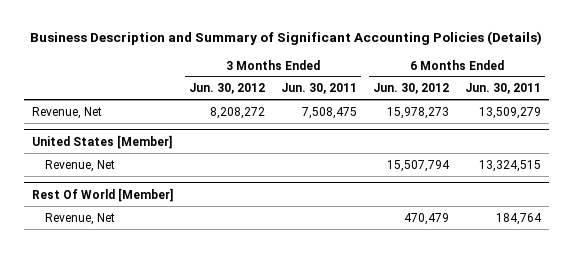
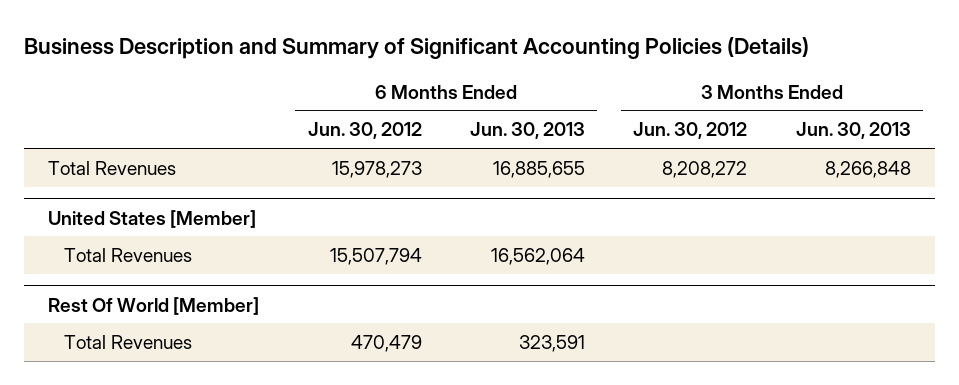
- | 3 Months Ended Jun. 30, 2012 | 3 Months Ended Jun. 30, 2011 | 6 Months Ended Jun. 30, 2012 | 6 Months Ended Jun. 30, 2011
+ | 6 Months Ended Jun. 30, 2012 | 6 Months Ended Jun. 30, 2013 | 3 Months Ended Jun. 30, 2012 | 3 Months Ended Jun. 30, 2013
- Revenue, Net | 8,208,272 | 7,508,475 | 15,978,273 | 13,509,279
+ Total Revenues | 15,978,273 | 16,885,655 | 8,208,272 | 8,266,848
@ United States [Member]
- Revenue, Net | | | 15,507,794 | 13,324,515
+ Total Revenues | 15,507,794 | 16,562,064 | |
@ Rest Of World [Member]
- Revenue, Net | | | 470,479 | 184,764
+ Total Revenues | 470,479 | 323,591 | |

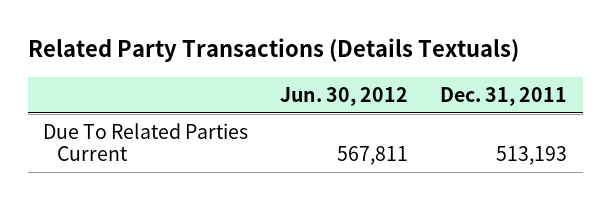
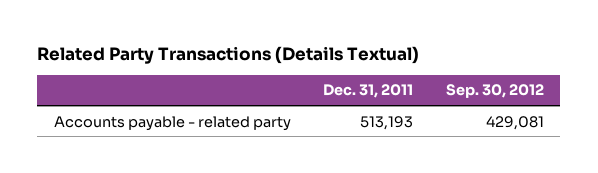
- Related Party Transactions (Details Textuals)
+ Related Party Transactions (Details Textual)
- | Jun. 30, 2012 | Dec. 31, 2011
+ | Dec. 31, 2011 | Sep. 30, 2012
- Due To Related Parties Current | 567,811 | 513,193
+ Accounts payable - related party | 513,193 | 429,081

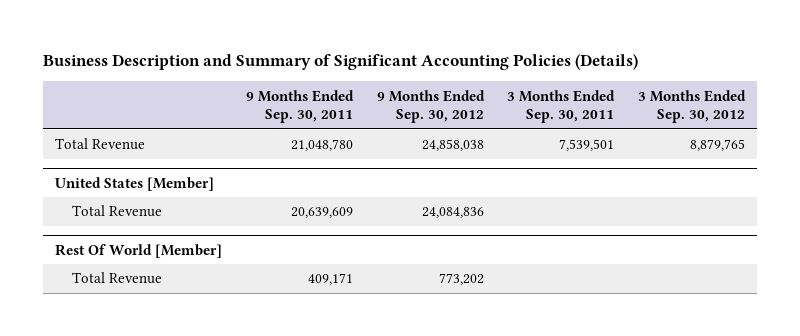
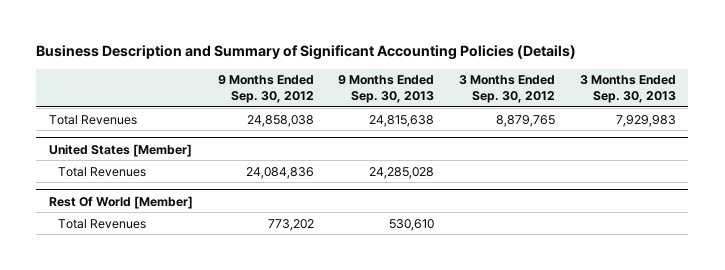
- | 9 Months Ended Sep. 30, 2011 | 9 Months Ended Sep. 30, 2012 | 3 Months Ended Sep. 30, 2011 | 3 Months Ended Sep. 30, 2012
+ | 9 Months Ended Sep. 30, 2012 | 9 Months Ended Sep. 30, 2013 | 3 Months Ended Sep. 30, 2012 | 3 Months Ended Sep. 30, 2013
- Total Revenue | 21,048,780 | 24,858,038 | 7,539,501 | 8,879,765
+ Total Revenues | 24,858,038 | 24,815,638 | 8,879,765 | 7,929,983
@ United States [Member]
- Total Revenue | 20,639,609 | 24,084,836 | |
+ Total Revenues | 24,084,836 | 24,285,028 | |
@ Rest Of World [Member]
- Total Revenue | 409,171 | 773,202 | |
+ Total Revenues | 773,202 | 530,610 | |

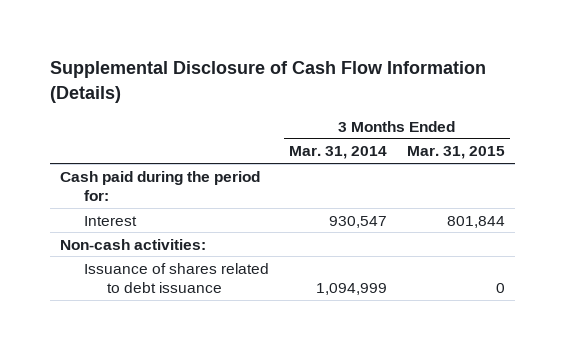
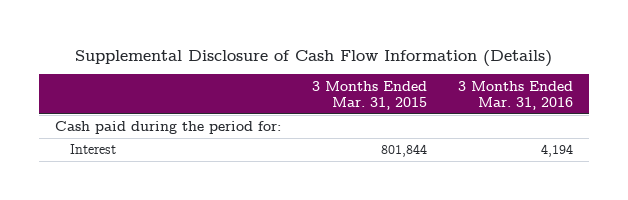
- | 3 Months Ended Mar. 31, 2014 | 3 Months Ended Mar. 31, 2015
+ | 3 Months Ended Mar. 31, 2015 | 3 Months Ended Mar. 31, 2016
- Non-cash activities:
- Issuance of shares related to debt issuance | 1,094,999 | 0

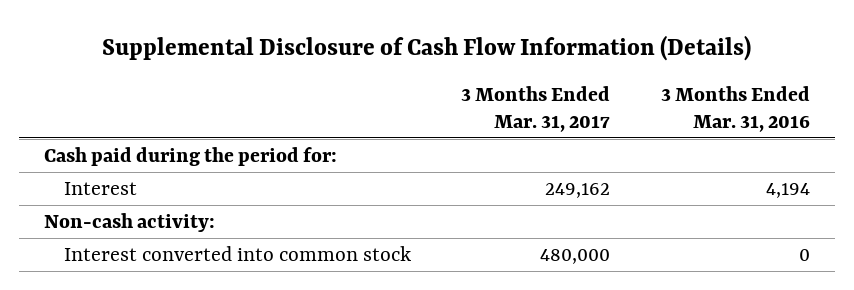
- | 3 Months Ended Mar. 31, 2015 | 3 Months Ended Mar. 31, 2016
+ | 3 Months Ended Mar. 31, 2017 | 3 Months Ended Mar. 31, 2016
+ Non-cash activity:
+ Interest converted into common stock | 480,000 | 0

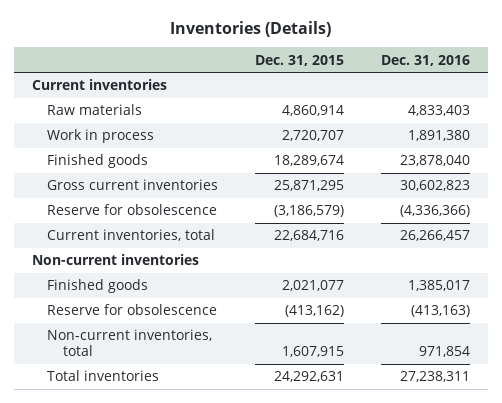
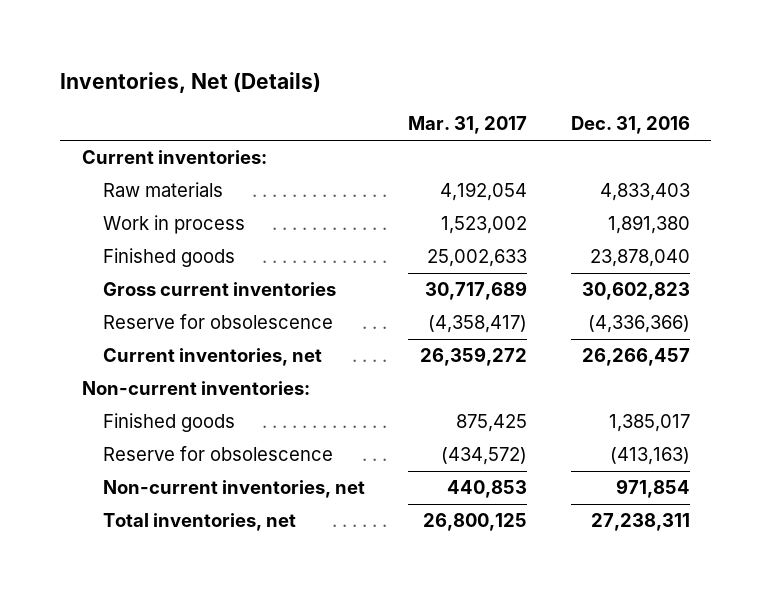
- Inventories (Details)
+ Inventories, Net (Details)
- | Dec. 31, 2015 | Dec. 31, 2016
+ | Mar. 31, 2017 | Dec. 31, 2016
- Current inventories
+ Current inventories:
- Current inventories, total | 22,684,716 | 26,266,457
- Non-current inventories
+ Current inventories, net | 26,359,272 | 26,266,457
+ Non-current inventories:
- Non-current inventories, total | 1,607,915 | 971,854
- Total inventories | 24,292,631 | 27,238,311
+ Non-current inventories, net | 440,853 | 971,854
+ Total inventories, net | 26,800,125 | 27,238,311

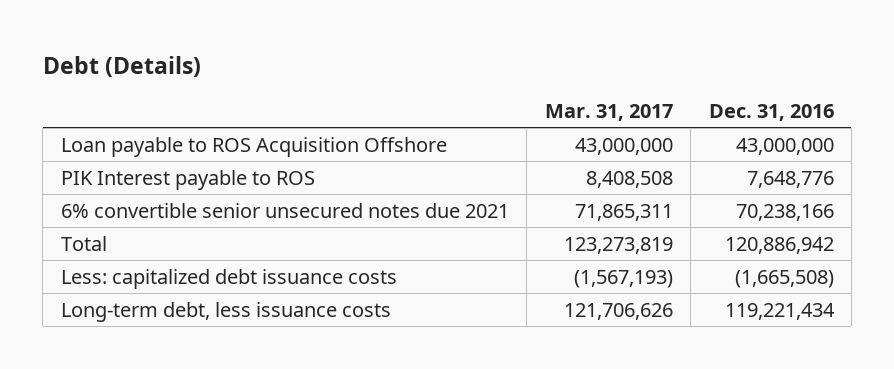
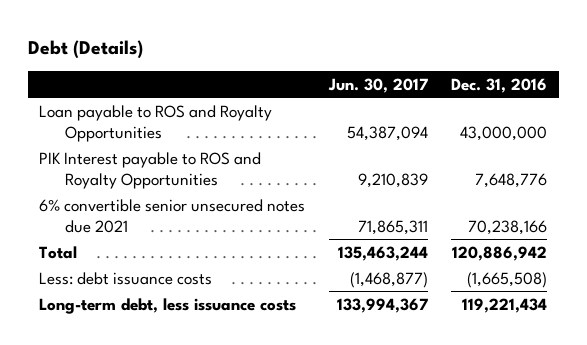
- | Mar. 31, 2017 | Dec. 31, 2016
+ | Jun. 30, 2017 | Dec. 31, 2016
- Loan payable to ROS Acquisition Offshore | 43,000,000 | 43,000,000
- PIK Interest payable to ROS | 8,408,508 | 7,648,776
+ Loan payable to ROS and Royalty Opportunities | 54,387,094 | 43,000,000
+ PIK Interest payable to ROS and Royalty Opportunities | 9,210,839 | 7,648,776
- Less: capitalized debt issuance costs | (1,567,193) | (1,665,508)
+ Less: debt issuance costs | (1,468,877) | (1,665,508)

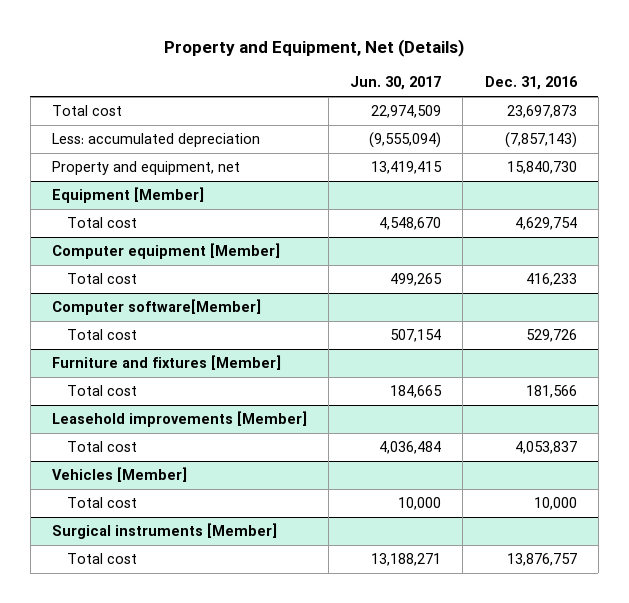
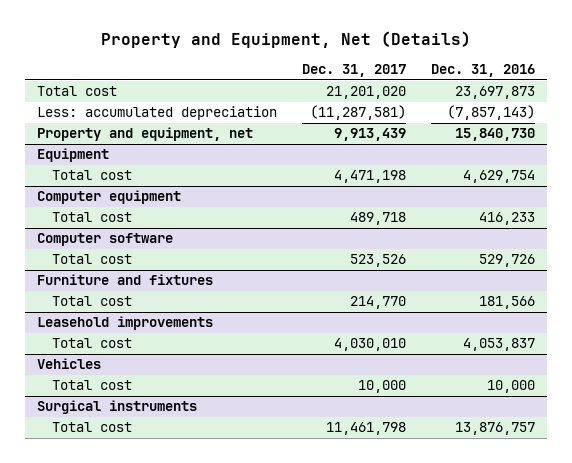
- | Jun. 30, 2017 | Dec. 31, 2016
+ | Dec. 31, 2017 | Dec. 31, 2016
- Equipment [Member]
+ Equipment
- Computer equipment [Member]
+ Computer equipment
- Computer software[Member]
+ Computer software
- Furniture and fixtures [Member]
+ Furniture and fixtures
- Leasehold improvements [Member]
+ Leasehold improvements
- Vehicles [Member]
+ Vehicles
- Surgical instruments [Member]
+ Surgical instruments

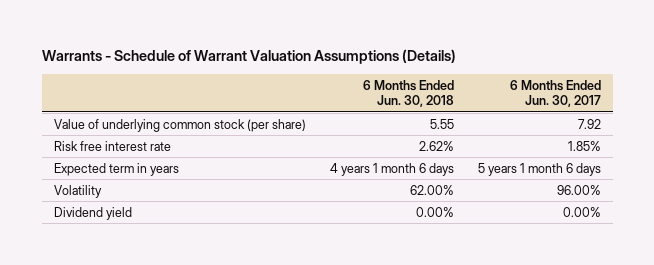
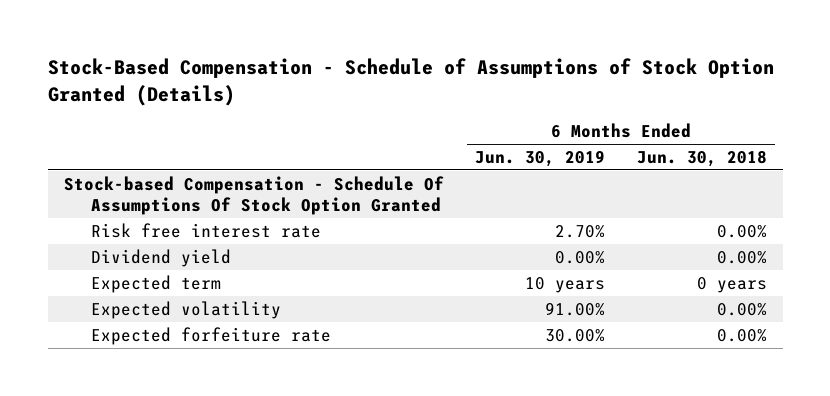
- Warrants - Schedule of Warrant Valuation Assumptions (Details)
+ Stock-Based Compensation - Schedule of Assumptions of Stock Option Granted (Details)
- | 6 Months Ended Jun. 30, 2018 | 6 Months Ended Jun. 30, 2017
+ | 6 Months Ended Jun. 30, 2019 | 6 Months Ended Jun. 30, 2018
- Value of underlying common stock (per share) | 5.55 | 7.92
- Risk free interest rate | 2.62% | 1.85%
- Expected term in years | 4 years 1 month 6 days | 5 years 1 month 6 days
- Volatility | 62.00% | 96.00%
+ Stock-based Compensation - Schedule Of Assumptions Of Stock Option Granted
+ Risk free interest rate | 2.70% | 0.00%
+ Expected term | 10 years | 0 years
+ Expected volatility | 91.00% | 0.00%
+ Expected forfeiture rate | 30.00% | 0.00%

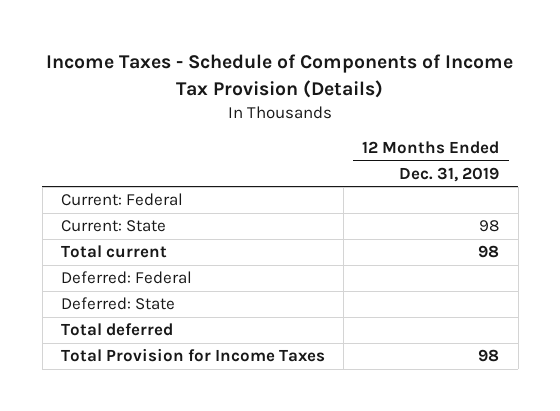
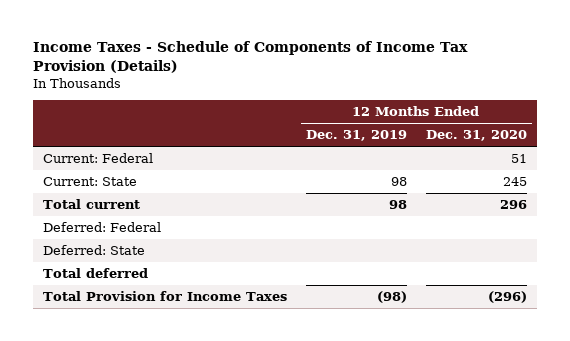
- | 12 Months Ended Dec. 31, 2019
+ | 12 Months Ended Dec. 31, 2019 | 12 Months Ended Dec. 31, 2020
- Total Provision for Income Taxes | 98
+ Total Provision for Income Taxes | (98) | (296)

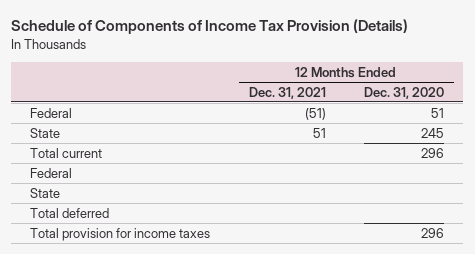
- Income Taxes - Schedule of Components of Income Tax Provision (Details)
+ Schedule of Components of Income Tax Provision (Details)
- | 12 Months Ended Dec. 31, 2019 | 12 Months Ended Dec. 31, 2020
+ | 12 Months Ended Dec. 31, 2021 | 12 Months Ended Dec. 31, 2020
- Current: Federal | | 51
- Current: State | 98 | 245
+ Federal | (51) | 51
+ State | 51 | 245
- Deferred: Federal
- Deferred: State
+ Federal
+ State
- Total Provision for Income Taxes | (98) | (296)
+ Total provision for income taxes | | 296

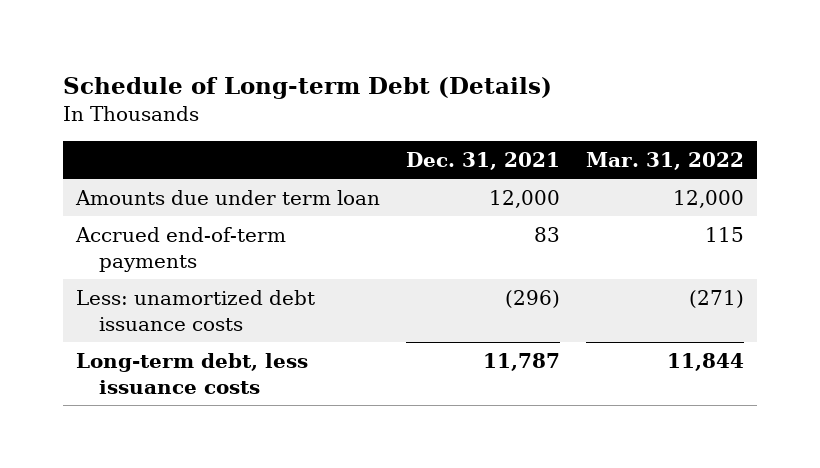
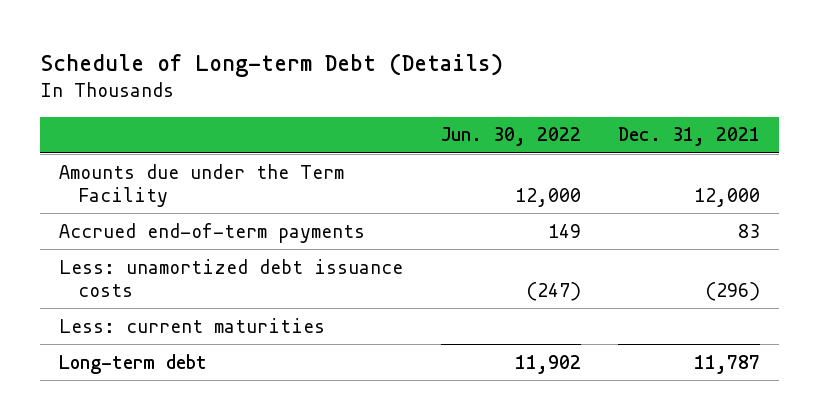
- | Dec. 31, 2021 | Mar. 31, 2022
+ | Jun. 30, 2022 | Dec. 31, 2021
- Amounts due under term loan | 12,000 | 12,000
+ Amounts due under the Term Facility | 12,000 | 12,000
- Long-term debt, less issuance costs | 11,787 | 11,844
+ Less: current maturities
+ Long-term debt | 11,902 | 11,787

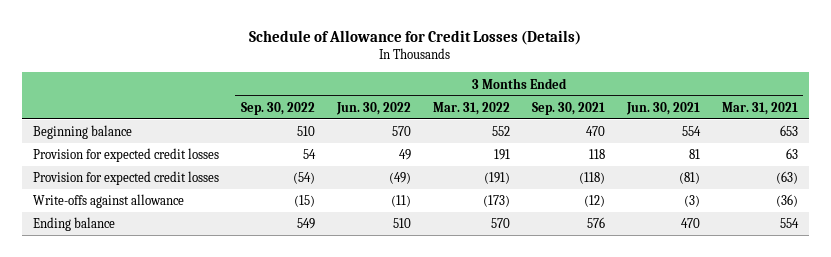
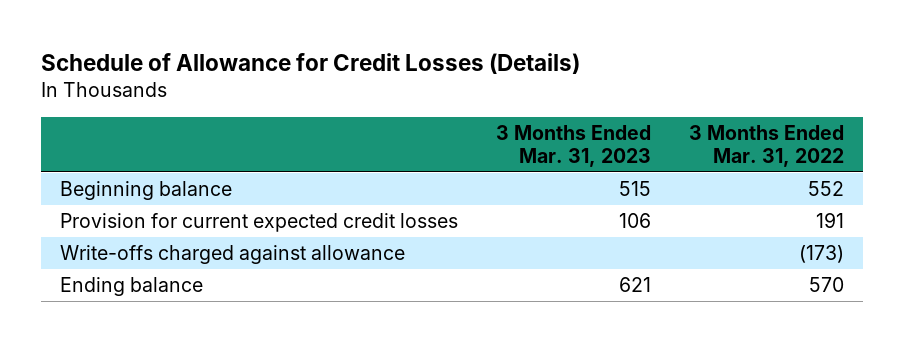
- | 3 Months Ended Sep. 30, 2022 | 3 Months Ended Jun. 30, 2022 | 3 Months Ended Mar. 31, 2022 | 3 Months Ended Sep. 30, 2021 | 3 Months Ended Jun. 30, 2021 | 3 Months Ended Mar. 31, 2021
+ | 3 Months Ended Mar. 31, 2023 | 3 Months Ended Mar. 31, 2022
- Provision for expected credit losses | 54 | 49 | 191 | 118 | 81 | 63
- Provision for expected credit losses | (54) | (49) | (191) | (118) | (81) | (63)
- Write-offs against allowance | (15) | (11) | (173) | (12) | (3) | (36)
+ Provision for current expected credit losses | 106 | 191
+ Write-offs charged against allowance | | (173)

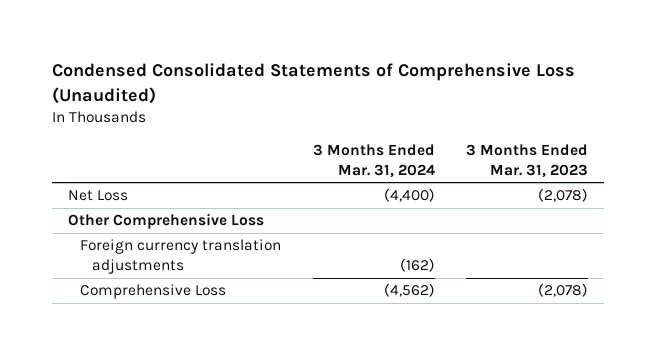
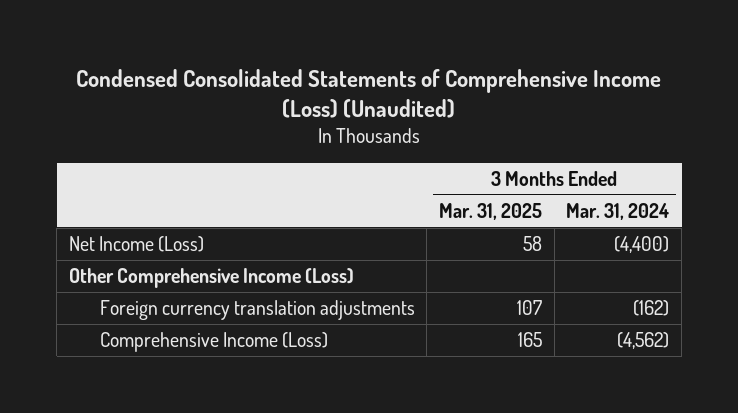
- Condensed Consolidated Statements of Comprehensive Loss (Unaudited)
+ Condensed Consolidated Statements of Comprehensive Income (Loss) (Unaudited)
- | 3 Months Ended Mar. 31, 2024 | 3 Months Ended Mar. 31, 2023
+ | 3 Months Ended Mar. 31, 2025 | 3 Months Ended Mar. 31, 2024
- Net Loss | (4,400) | (2,078)
- Other Comprehensive Loss
+ Net Income (Loss) | 58 | (4,400)
+ Other Comprehensive Income (Loss)
- Comprehensive Loss | (4,562) | (2,078)
+ Comprehensive Income (Loss) | 165 | (4,562)

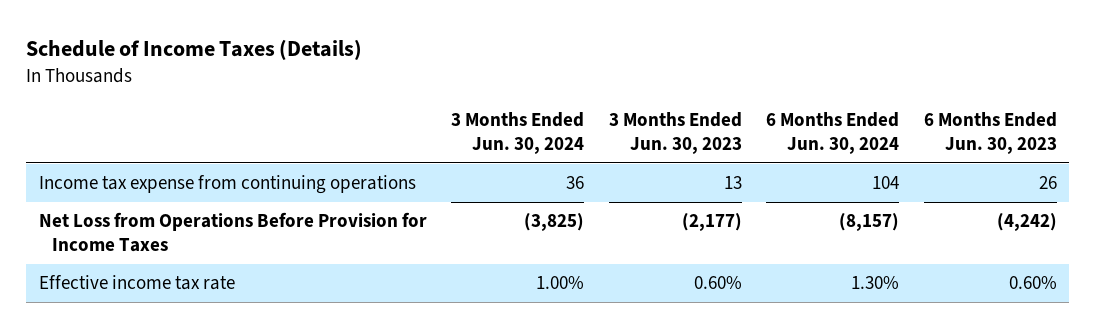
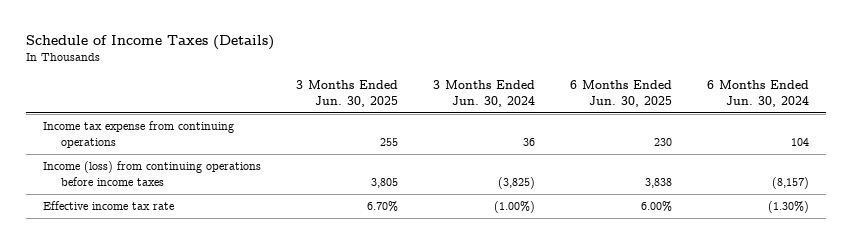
- | 3 Months Ended Jun. 30, 2024 | 3 Months Ended Jun. 30, 2023 | 6 Months Ended Jun. 30, 2024 | 6 Months Ended Jun. 30, 2023
+ | 3 Months Ended Jun. 30, 2025 | 3 Months Ended Jun. 30, 2024 | 6 Months Ended Jun. 30, 2025 | 6 Months Ended Jun. 30, 2024
- Net Loss from Operations Before Provision for Income Taxes | (3,825) | (2,177) | (8,157) | (4,242)
- Effective income tax rate | 1.00% | 0.60% | 1.30% | 0.60%
+ Income (loss) from continuing operations before income taxes | 3,805 | (3,825) | 3,838 | (8,157)
+ Effective income tax rate | 6.70% | (1.00%) | 6.00% | (1.30%)

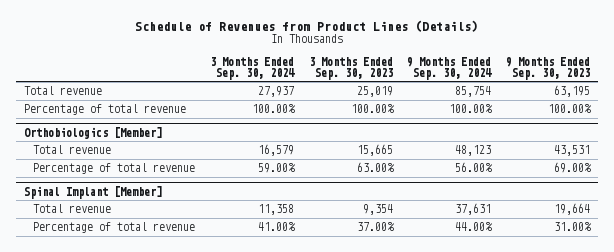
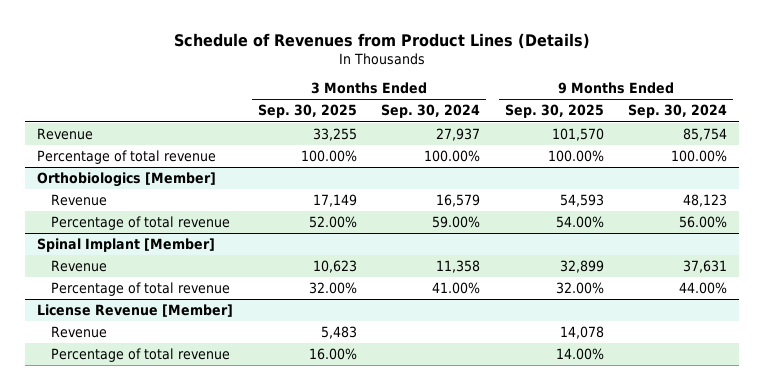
- | 3 Months Ended Sep. 30, 2024 | 3 Months Ended Sep. 30, 2023 | 9 Months Ended Sep. 30, 2024 | 9 Months Ended Sep. 30, 2023
+ | 3 Months Ended Sep. 30, 2025 | 3 Months Ended Sep. 30, 2024 | 9 Months Ended Sep. 30, 2025 | 9 Months Ended Sep. 30, 2024
- Total revenue | 27,937 | 25,019 | 85,754 | 63,195
+ Revenue | 33,255 | 27,937 | 101,570 | 85,754
@ Orthobiologics [Member]
- Total revenue | 16,579 | 15,665 | 48,123 | 43,531
+ Revenue | 17,149 | 16,579 | 54,593 | 48,123
@ Spinal Implant [Member]
- Total revenue | 11,358 | 9,354 | 37,631 | 19,664
+ Revenue | 10,623 | 11,358 | 32,899 | 37,631
+ License Revenue [Member]
+ Revenue | 5,483 | | 14,078 |
+ Percentage of total revenue | 16.00% | | 14.00% |

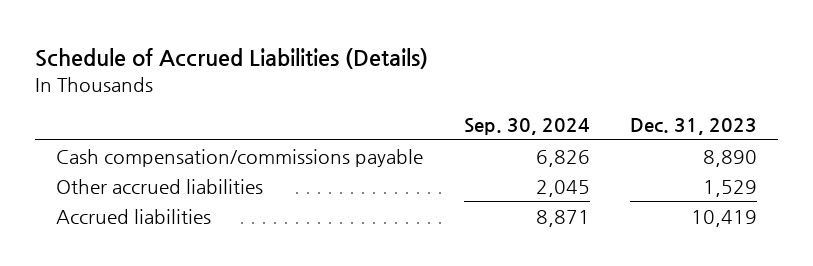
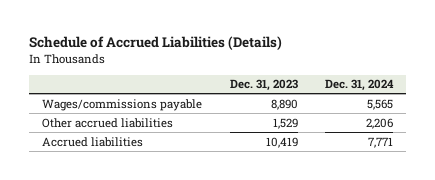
- | Sep. 30, 2024 | Dec. 31, 2023
+ | Dec. 31, 2023 | Dec. 31, 2024
- Cash compensation/commissions payable | 6,826 | 8,890
+ Wages/commissions payable | 8,890 | 5,565

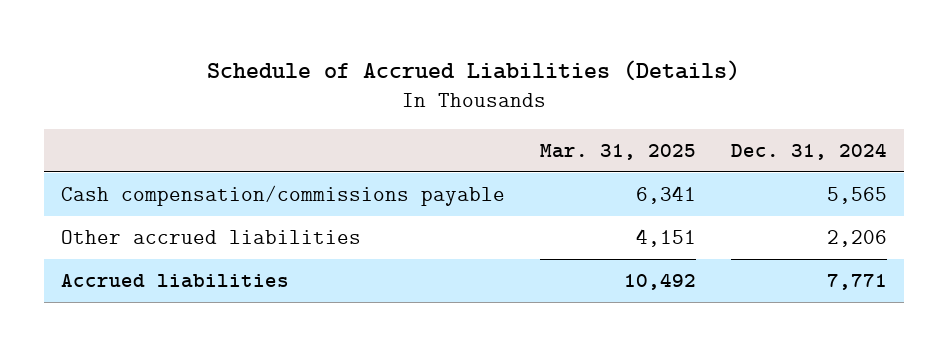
- | Dec. 31, 2023 | Dec. 31, 2024
+ | Mar. 31, 2025 | Dec. 31, 2024
- Wages/commissions payable | 8,890 | 5,565
+ Cash compensation/commissions payable | 6,341 | 5,565

